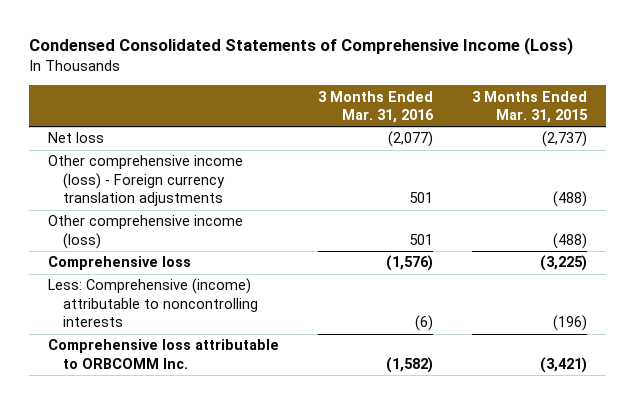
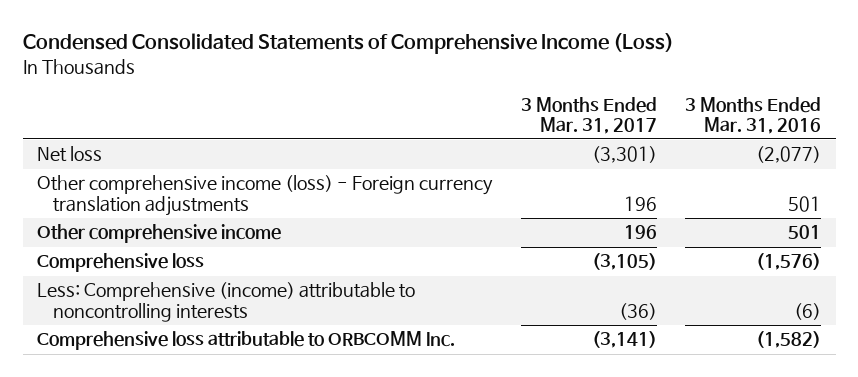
- | 3 Months Ended Mar. 31, 2016 | 3 Months Ended Mar. 31, 2015
+ | 3 Months Ended Mar. 31, 2017 | 3 Months Ended Mar. 31, 2016
- Other comprehensive income (loss) | 501 | (488)
+ Other comprehensive income | 196 | 501

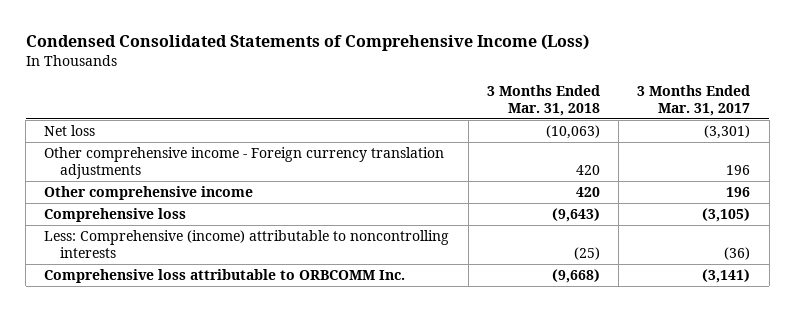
- | 3 Months Ended Mar. 31, 2017 | 3 Months Ended Mar. 31, 2016
+ | 3 Months Ended Mar. 31, 2018 | 3 Months Ended Mar. 31, 2017
- Other comprehensive income (loss) - Foreign currency translation adjustments | 196 | 501
+ Other comprehensive income - Foreign currency translation adjustments | 420 | 196

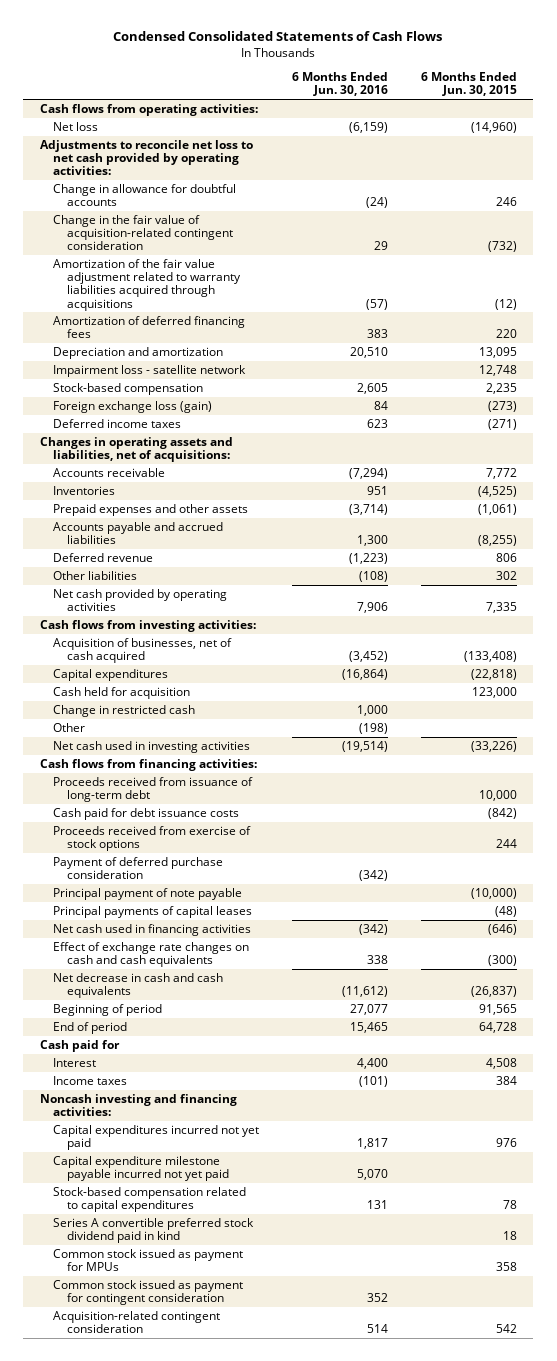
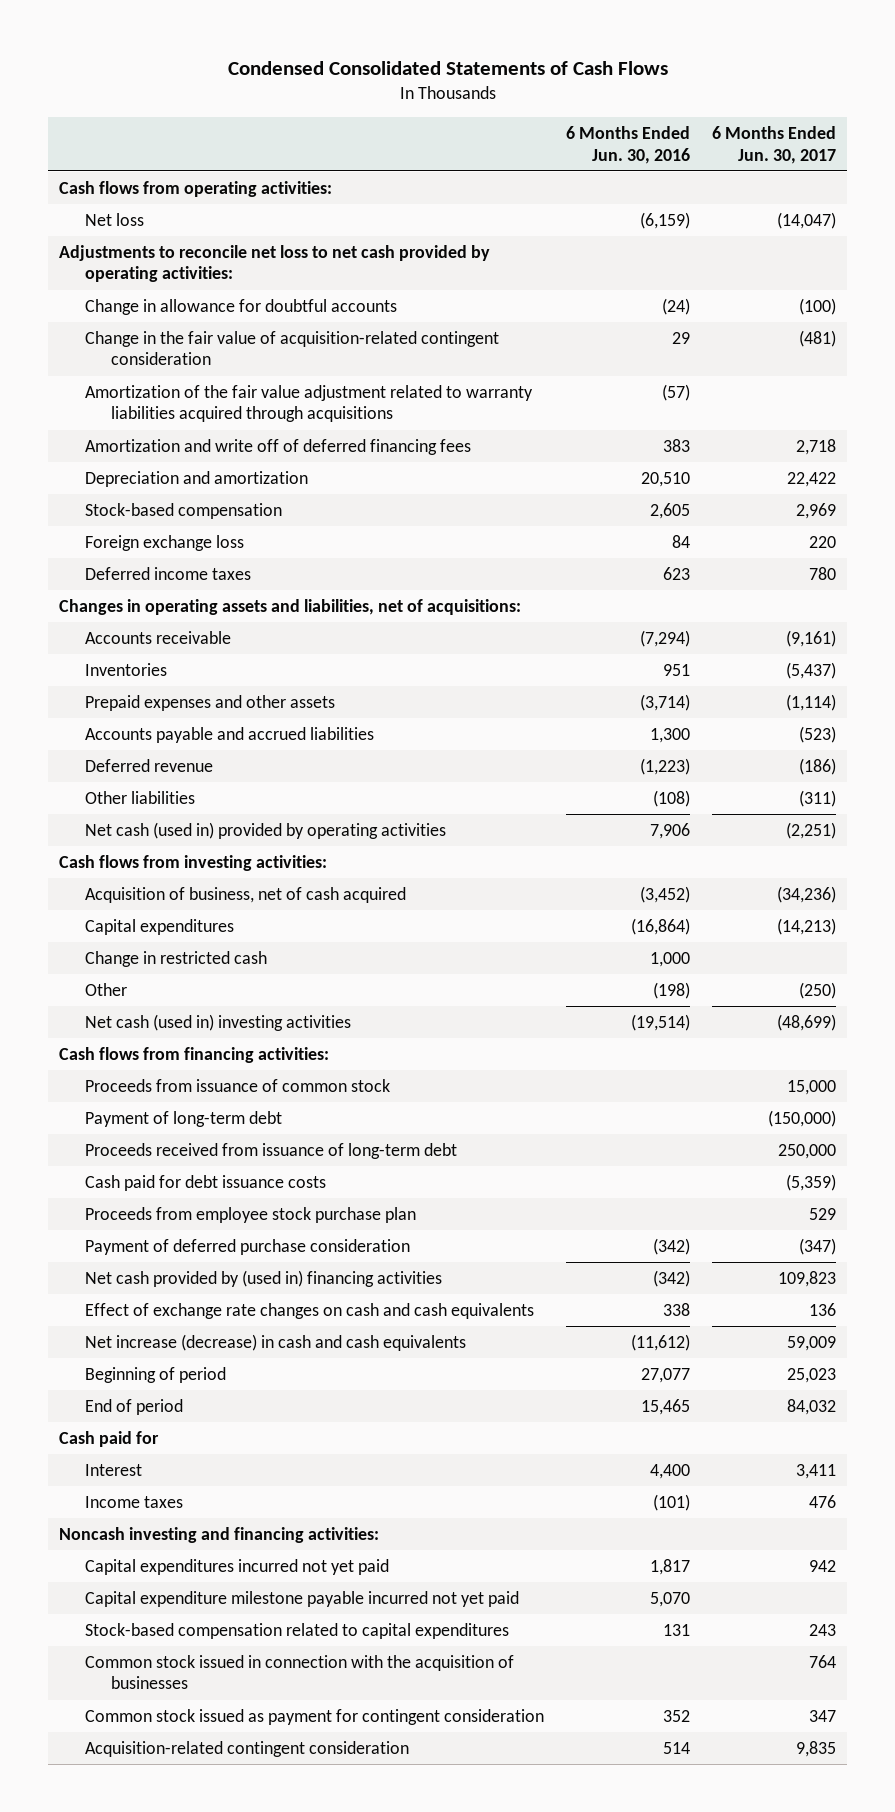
- | 6 Months Ended Jun. 30, 2016 | 6 Months Ended Jun. 30, 2015
+ | 6 Months Ended Jun. 30, 2016 | 6 Months Ended Jun. 30, 2017
- Amortization of deferred financing fees | 383 | 220
+ Amortization and write off of deferred financing fees | 383 | 2,718
- Impairment loss - satellite network | | 12,748
- Foreign exchange loss (gain) | 84 | (273)
+ Foreign exchange loss | 84 | 220
- Net cash provided by operating activities | 7,906 | 7,335
+ Net cash (used in) provided by operating activities | 7,906 | (2,251)
- Acquisition of businesses, net of cash acquired | (3,452) | (133,408)
+ Acquisition of business, net of cash acquired | (3,452) | (34,236)
- Cash held for acquisition | | 123,000
- Net cash used in investing activities | (19,514) | (33,226)
+ Net cash (used in) investing activities | (19,514) | (48,699)
+ Proceeds from issuance of common stock | | 15,000
+ Payment of long-term debt | | (150,000)
- Proceeds received from exercise of stock options | | 244
+ Proceeds from employee stock purchase plan | | 529
- Principal payment of note payable | | (10,000)
- Principal payments of capital leases | | (48)
- Net cash used in financing activities | (342) | (646)
+ Net cash provided by (used in) financing activities | (342) | 109,823
- Net decrease in cash and cash equivalents | (11,612) | (26,837)
+ Net increase (decrease) in cash and cash equivalents | (11,612) | 59,009
- Series A convertible preferred stock dividend paid in kind | | 18
- Common stock issued as payment for MPUs | | 358
+ Common stock issued in connection with the acquisition of businesses | | 764

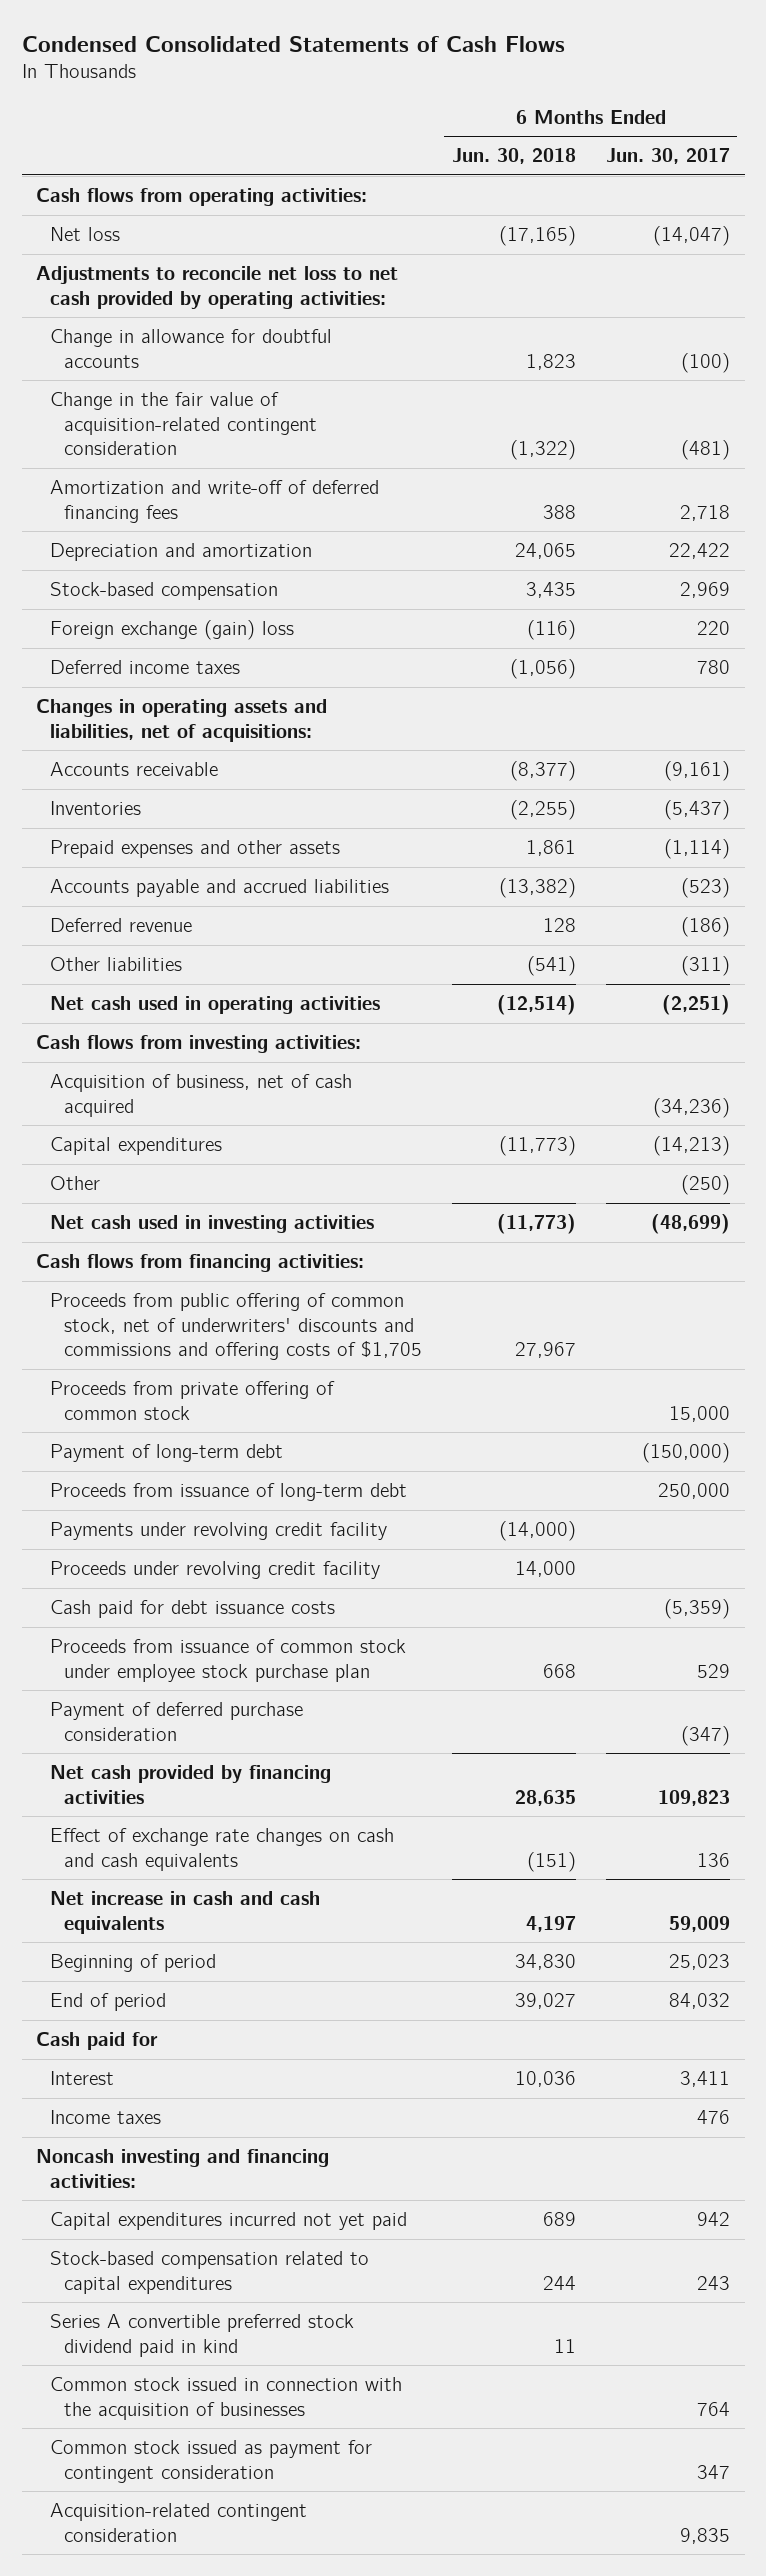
- | 6 Months Ended Jun. 30, 2016 | 6 Months Ended Jun. 30, 2017
+ | 6 Months Ended Jun. 30, 2018 | 6 Months Ended Jun. 30, 2017
- Amortization of the fair value adjustment related to warranty liabilities acquired through acquisitions | (57) |
- Amortization and write off of deferred financing fees | 383 | 2,718
+ Amortization and write-off of deferred financing fees | 388 | 2,718
- Foreign exchange loss | 84 | 220
+ Foreign exchange (gain) loss | (116) | 220
- Net cash (used in) provided by operating activities | 7,906 | (2,251)
+ Net cash used in operating activities | (12,514) | (2,251)
- Change in restricted cash | 1,000 |
- Net cash (used in) investing activities | (19,514) | (48,699)
+ Net cash used in investing activities | (11,773) | (48,699)
- Proceeds from issuance of common stock | | 15,000
+ Proceeds from public offering of common stock, net of underwriters' discounts and commissions and offering costs of $1,705 | 27,967 |
+ Proceeds from private offering of common stock | | 15,000
- Proceeds received from issuance of long-term debt | | 250,000
+ Proceeds from issuance of long-term debt | | 250,000
+ Payments under revolving credit facility | (14,000) |
+ Proceeds under revolving credit facility | 14,000 |
- Proceeds from employee stock purchase plan | | 529
+ Proceeds from issuance of common stock under employee stock purchase plan | 668 | 529
- Net cash provided by (used in) financing activities | (342) | 109,823
+ Net cash provided by financing activities | 28,635 | 109,823
- Net increase (decrease) in cash and cash equivalents | (11,612) | 59,009
+ Net increase in cash and cash equivalents | 4,197 | 59,009
- Capital expenditure milestone payable incurred not yet paid | 5,070 |
+ Series A convertible preferred stock dividend paid in kind | 11 |

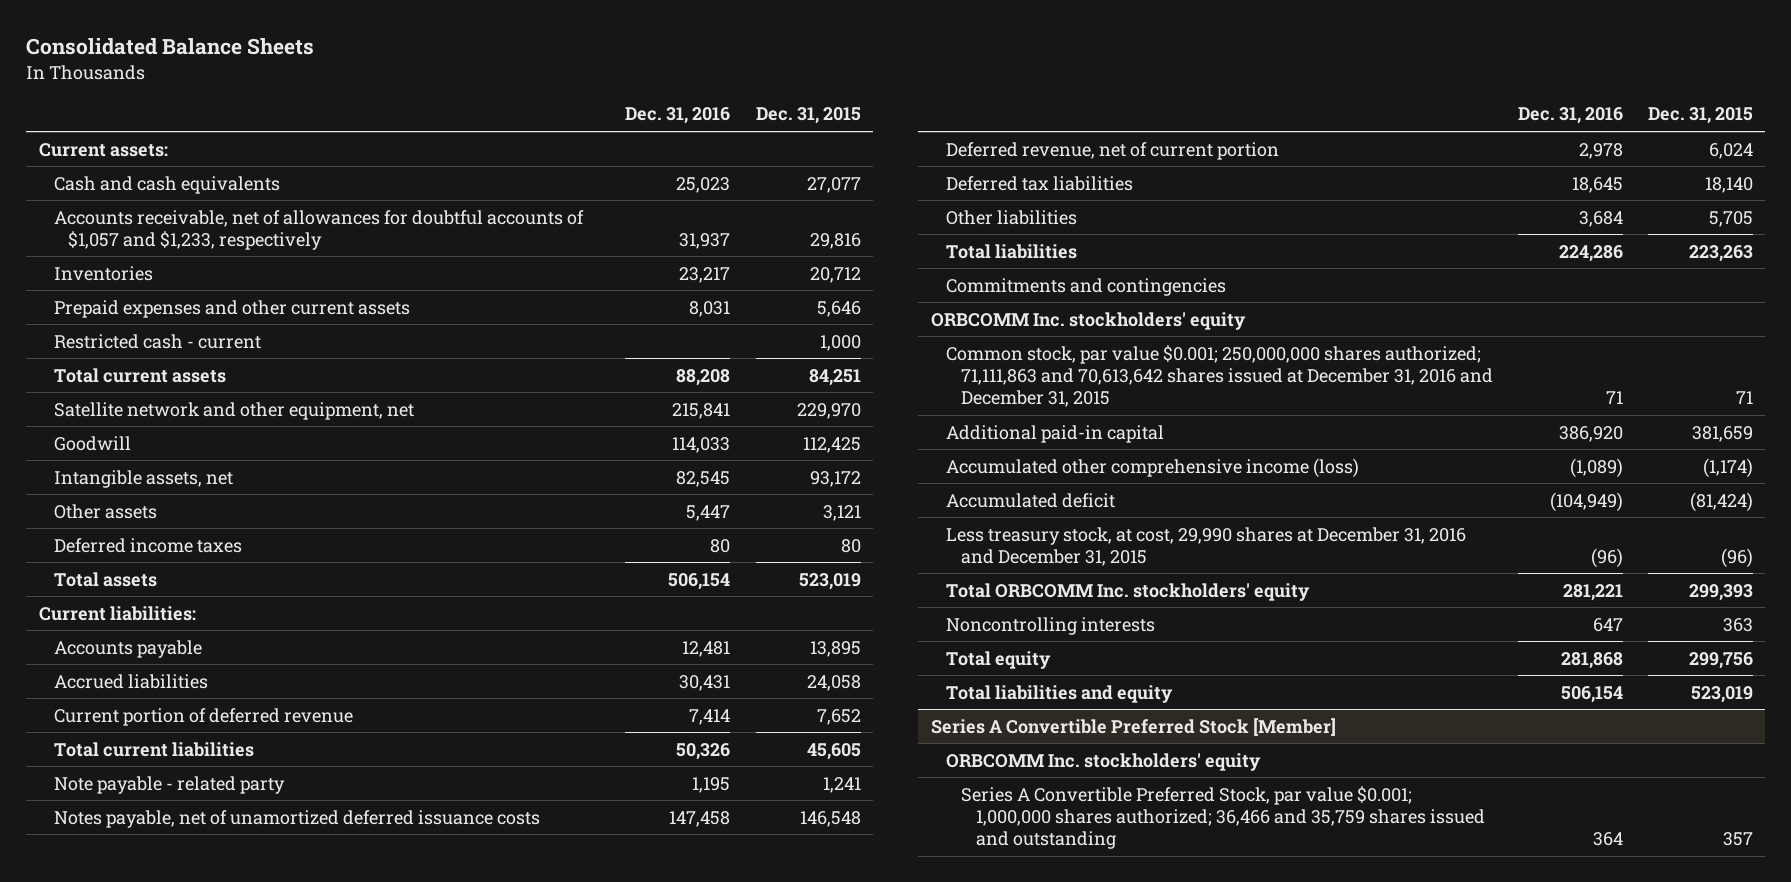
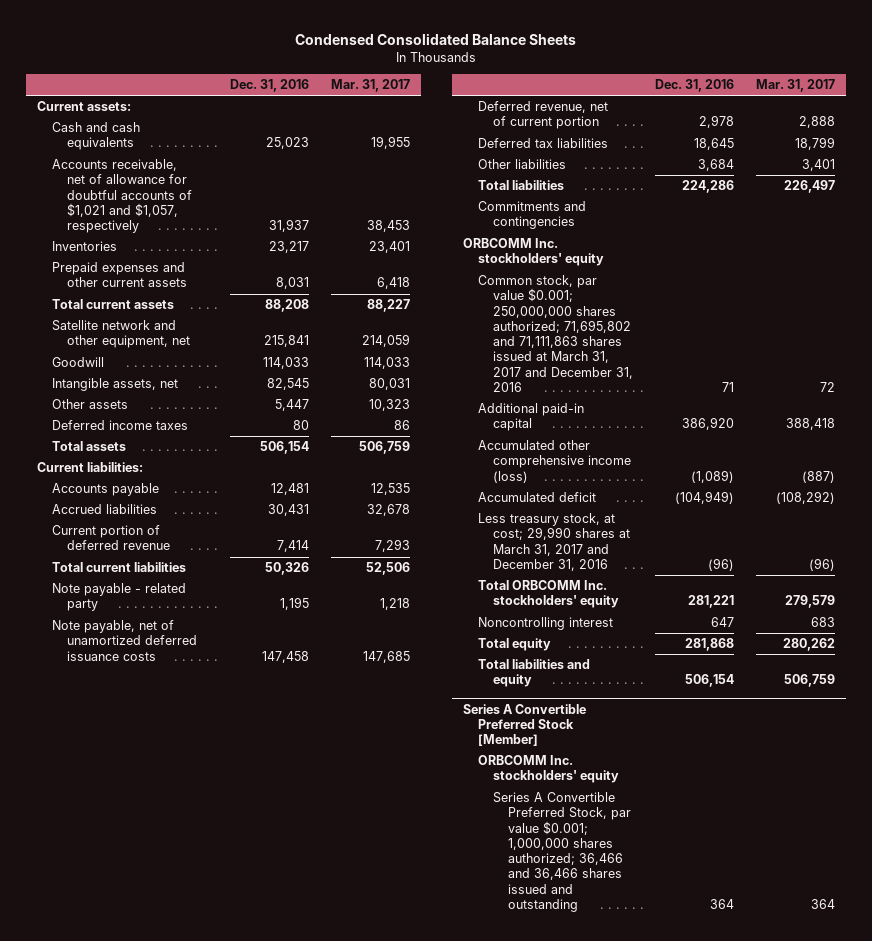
- Consolidated Balance Sheets
+ Condensed Consolidated Balance Sheets
- | Dec. 31, 2016 | Dec. 31, 2015
+ | Dec. 31, 2016 | Mar. 31, 2017
- Accounts receivable, net of allowances for doubtful accounts of $1,057 and $1,233, respectively | 31,937 | 29,816
+ Accounts receivable, net of allowance for doubtful accounts of $1,021 and $1,057, respectively | 31,937 | 38,453
- Restricted cash - current | | 1,000
- Notes payable, net of unamortized deferred issuance costs | 147,458 | 146,548
+ Note payable, net of unamortized deferred issuance costs | 147,458 | 147,685
- Common stock, par value $0.001; 250,000,000 shares authorized; 71,111,863 and 70,613,642 shares issued at December 31, 2016 and December 31, 2015 | 71 | 71
+ Common stock, par value $0.001; 250,000,000 shares authorized; 71,695,802 and 71,111,863 shares issued at March 31, 2017 and December 31, 2016 | 71 | 72
- Less treasury stock, at cost, 29,990 shares at December 31, 2016 and December 31, 2015 | (96) | (96)
+ Less treasury stock, at cost; 29,990 shares at March 31, 2017 and December 31, 2016 | (96) | (96)
- Noncontrolling interests | 647 | 363
+ Noncontrolling interest | 647 | 683
@ Series A Convertible Preferred Stock [Member]
- Series A Convertible Preferred Stock, par value $0.001; 1,000,000 shares authorized; 36,466 and 35,759 shares issued and outstanding | 364 | 357
+ Series A Convertible Preferred Stock, par value $0.001; 1,000,000 shares authorized; 36,466 and 36,466 shares issued and outstanding | 364 | 364

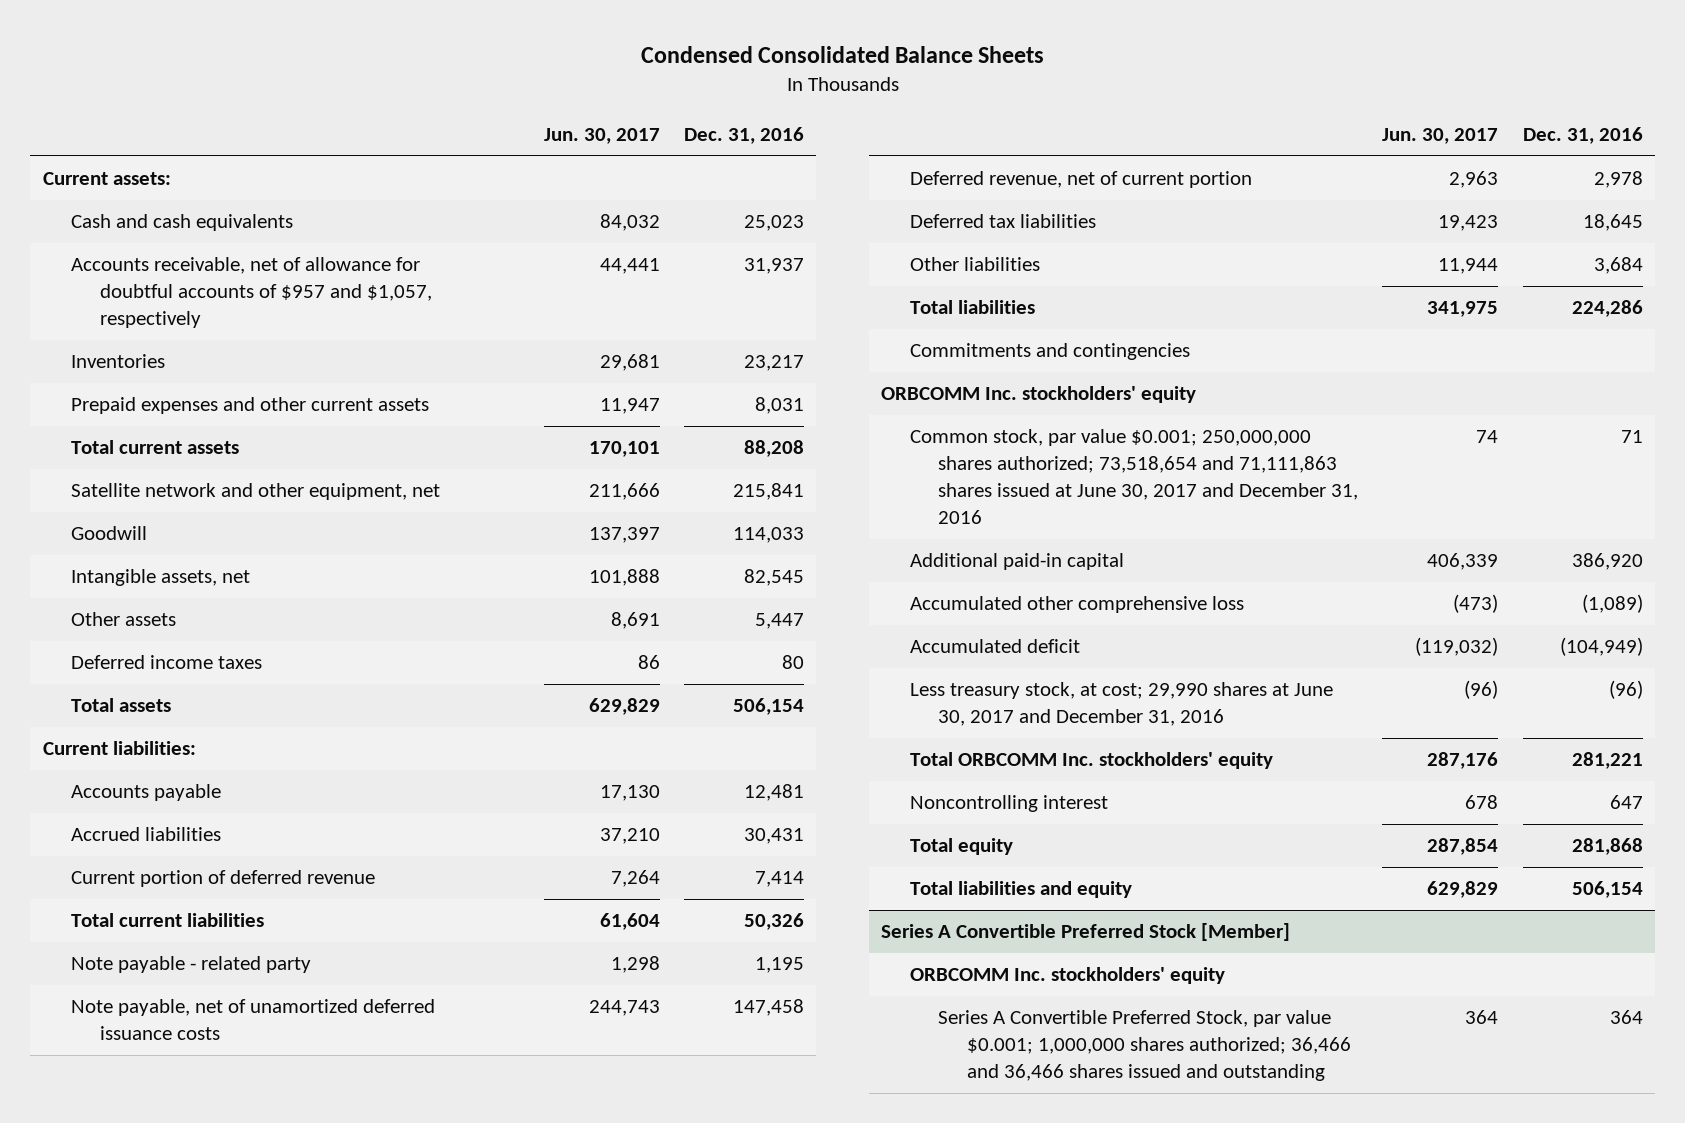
- | Dec. 31, 2016 | Mar. 31, 2017
+ | Jun. 30, 2017 | Dec. 31, 2016
- Accounts receivable, net of allowance for doubtful accounts of $1,021 and $1,057, respectively | 31,937 | 38,453
+ Accounts receivable, net of allowance for doubtful accounts of $957 and $1,057, respectively | 44,441 | 31,937
- Common stock, par value $0.001; 250,000,000 shares authorized; 71,695,802 and 71,111,863 shares issued at March 31, 2017 and December 31, 2016 | 71 | 72
+ Common stock, par value $0.001; 250,000,000 shares authorized; 73,518,654 and 71,111,863 shares issued at June 30, 2017 and December 31, 2016 | 74 | 71
- Accumulated other comprehensive income (loss) | (1,089) | (887)
+ Accumulated other comprehensive loss | (473) | (1,089)
- Less treasury stock, at cost; 29,990 shares at March 31, 2017 and December 31, 2016 | (96) | (96)
+ Less treasury stock, at cost; 29,990 shares at June 30, 2017 and December 31, 2016 | (96) | (96)

